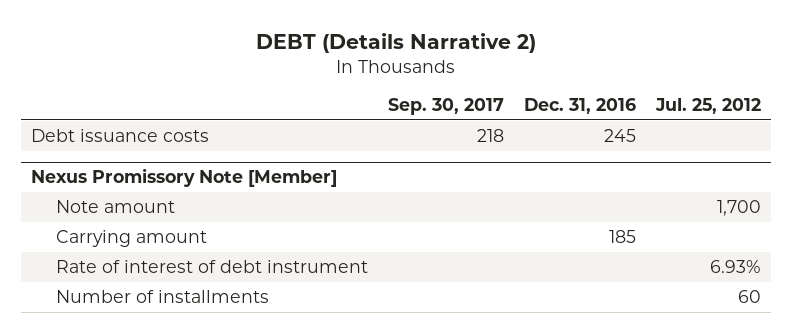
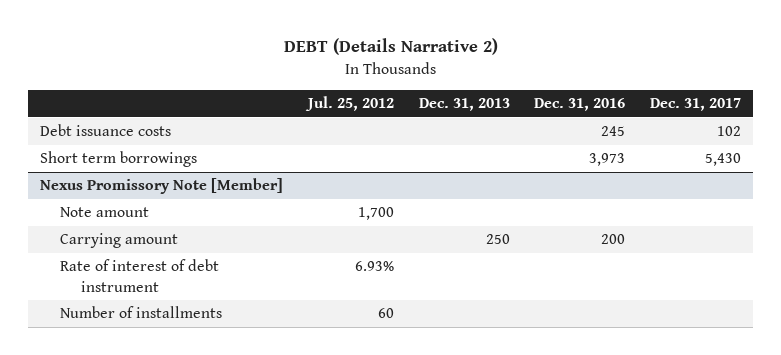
- | Sep. 30, 2017 | Dec. 31, 2016 | Jul. 25, 2012
+ | Jul. 25, 2012 | Dec. 31, 2013 | Dec. 31, 2016 | Dec. 31, 2017
+ Short term borrowings | | | 3,973 | 5,430
@ Nexus Promissory Note [Member]
- Carrying amount | | 185 |
+ Carrying amount | | 250 | 200 |

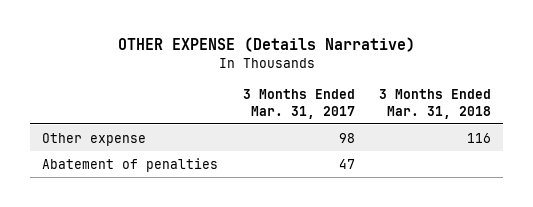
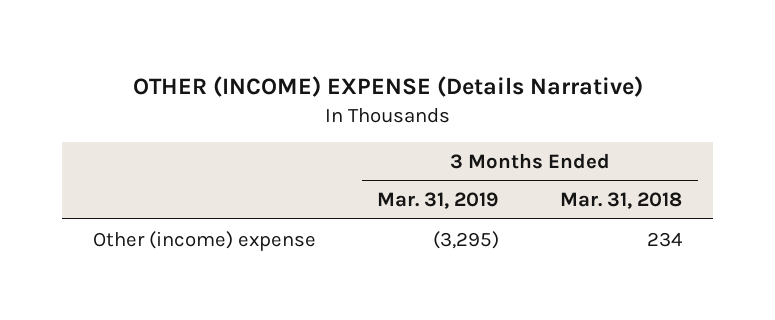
- OTHER EXPENSE (Details Narrative)
+ OTHER (INCOME) EXPENSE (Details Narrative)
- | 3 Months Ended Mar. 31, 2017 | 3 Months Ended Mar. 31, 2018
+ | 3 Months Ended Mar. 31, 2019 | 3 Months Ended Mar. 31, 2018
- Other expense | 98 | 116
- Abatement of penalties | 47 |
+ Other (income) expense | (3,295) | 234

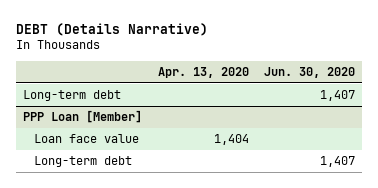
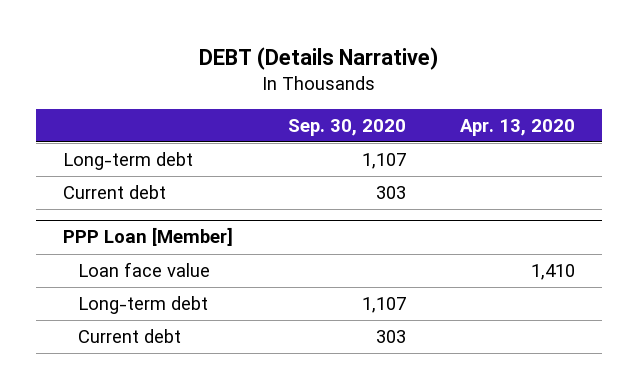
- | Apr. 13, 2020 | Jun. 30, 2020
+ | Sep. 30, 2020 | Apr. 13, 2020
+ Current debt | 303 |
@ PPP Loan [Member]
- Loan face value | 1,404 |
+ Loan face value | | 1,410
+ Current debt | 303 |

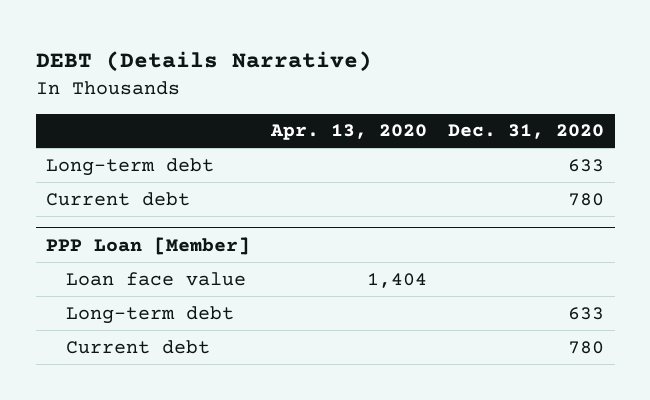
- | Sep. 30, 2020 | Apr. 13, 2020
+ | Apr. 13, 2020 | Dec. 31, 2020
@ PPP Loan [Member]
- Loan face value | | 1,410
+ Loan face value | 1,404 |

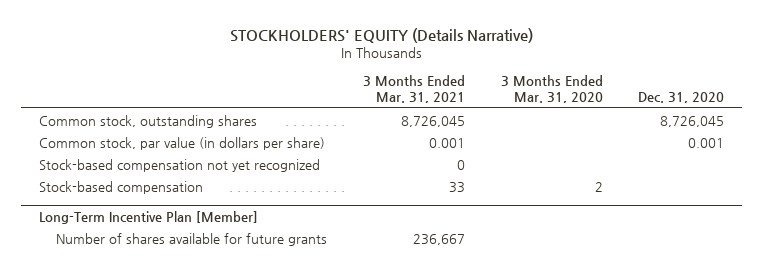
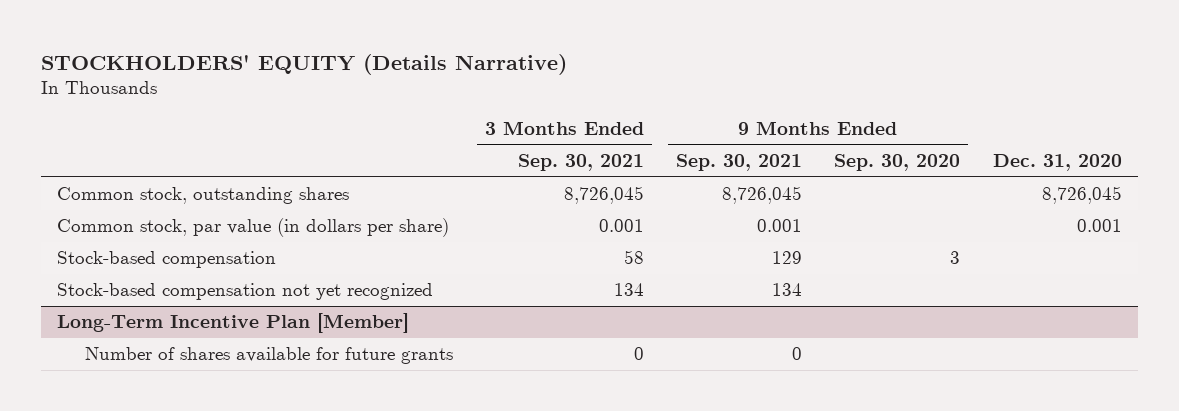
- | 3 Months Ended Mar. 31, 2021 | 3 Months Ended Mar. 31, 2020 | Dec. 31, 2020
+ | 3 Months Ended Sep. 30, 2021 | 9 Months Ended Sep. 30, 2021 | 9 Months Ended Sep. 30, 2020 | Dec. 31, 2020
moved down: Stock-based compensation not yet recognized | 134 | 134 | |

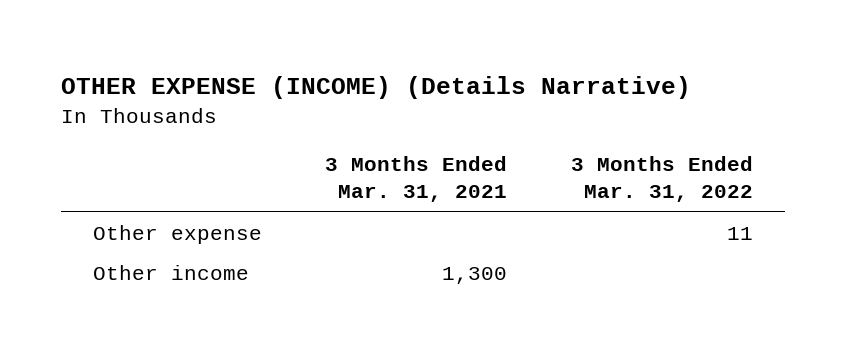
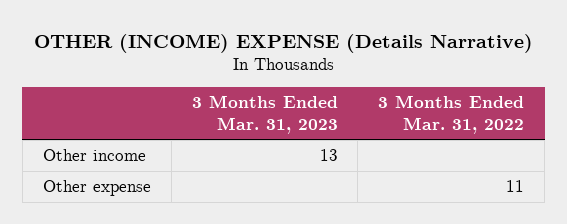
- OTHER EXPENSE (INCOME) (Details Narrative)
+ OTHER (INCOME) EXPENSE (Details Narrative)
- | 3 Months Ended Mar. 31, 2021 | 3 Months Ended Mar. 31, 2022
+ | 3 Months Ended Mar. 31, 2023 | 3 Months Ended Mar. 31, 2022
moved down: Other expense | | 11

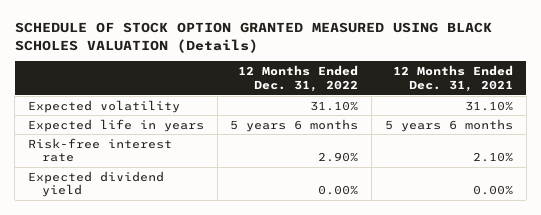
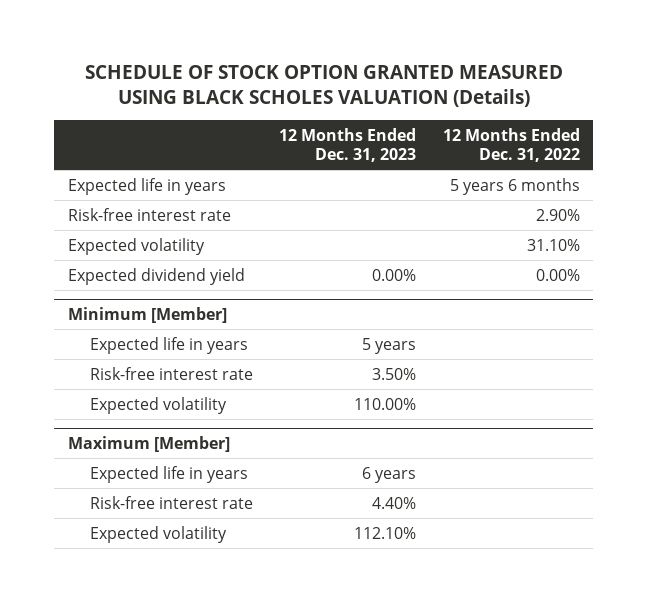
- | 12 Months Ended Dec. 31, 2022 | 12 Months Ended Dec. 31, 2021
+ | 12 Months Ended Dec. 31, 2023 | 12 Months Ended Dec. 31, 2022
moved down: Expected volatility | | 31.10%
+ Minimum [Member]
+ Expected life in years | 5 years |
+ Risk-free interest rate | 3.50% |
+ Expected volatility | 110.00% |
+ Maximum [Member]
+ Expected life in years | 6 years |
+ Risk-free interest rate | 4.40% |
+ Expected volatility | 112.10% |

